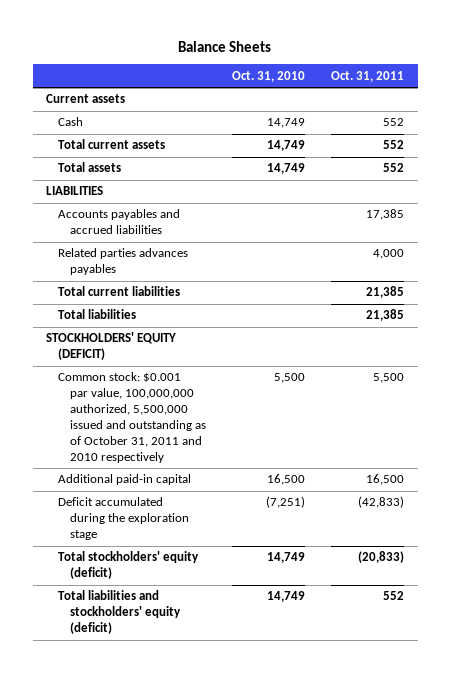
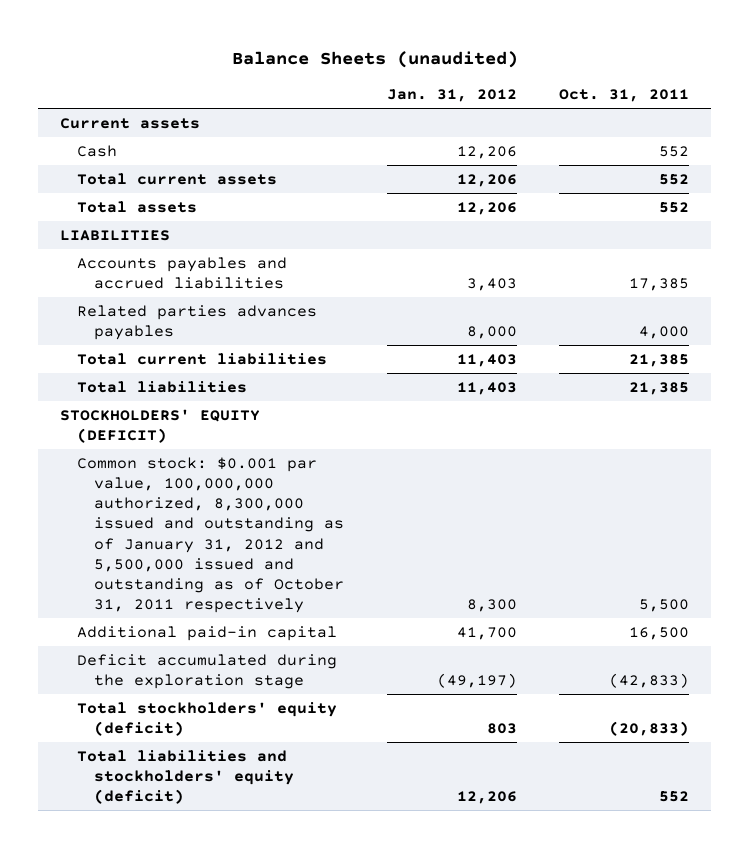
- Balance Sheets
+ Balance Sheets (unaudited)
- | Oct. 31, 2010 | Oct. 31, 2011
+ | Jan. 31, 2012 | Oct. 31, 2011
- Common stock: $0.001 par value, 100,000,000 authorized, 5,500,000 issued and outstanding as of October 31, 2011 and 2010 respectively | 5,500 | 5,500
+ Common stock: $0.001 par value, 100,000,000 authorized, 8,300,000 issued and outstanding as of January 31, 2012 and 5,500,000 issued and outstanding as of October 31, 2011 respectively | 8,300 | 5,500

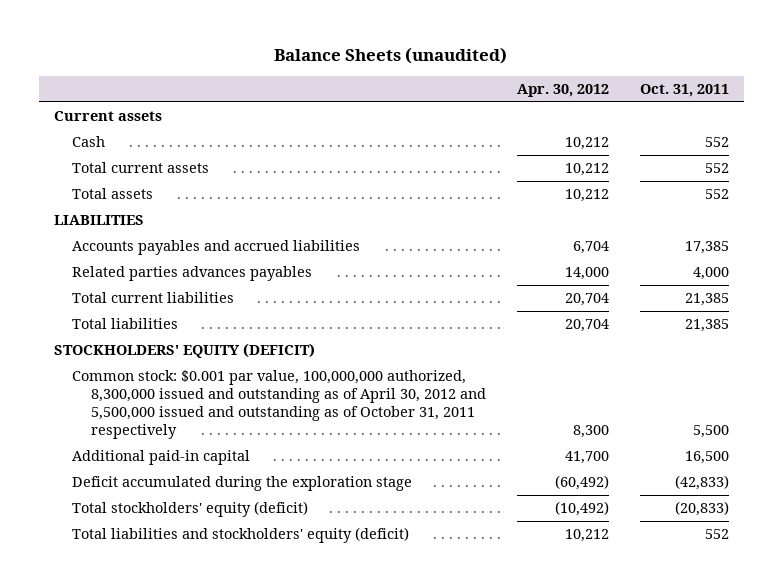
- | Jan. 31, 2012 | Oct. 31, 2011
+ | Apr. 30, 2012 | Oct. 31, 2011
- Common stock: $0.001 par value, 100,000,000 authorized, 8,300,000 issued and outstanding as of January 31, 2012 and 5,500,000 issued and outstanding as of October 31, 2011 respectively | 8,300 | 5,500
+ Common stock: $0.001 par value, 100,000,000 authorized, 8,300,000 issued and outstanding as of April 30, 2012 and 5,500,000 issued and outstanding as of October 31, 2011 respectively | 8,300 | 5,500

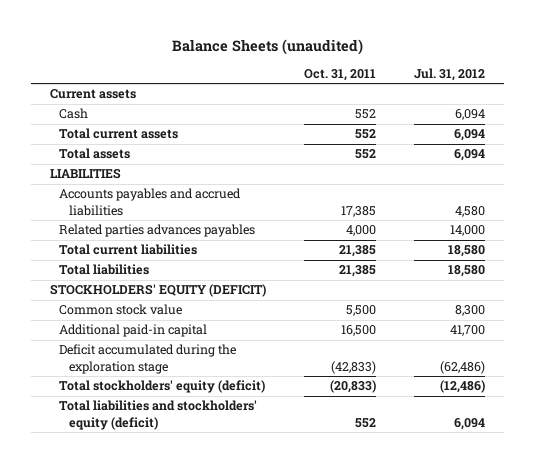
- | Apr. 30, 2012 | Oct. 31, 2011
+ | Oct. 31, 2011 | Jul. 31, 2012
- Common stock: $0.001 par value, 100,000,000 authorized, 8,300,000 issued and outstanding as of April 30, 2012 and 5,500,000 issued and outstanding as of October 31, 2011 respectively | 8,300 | 5,500
+ Common stock value | 5,500 | 8,300

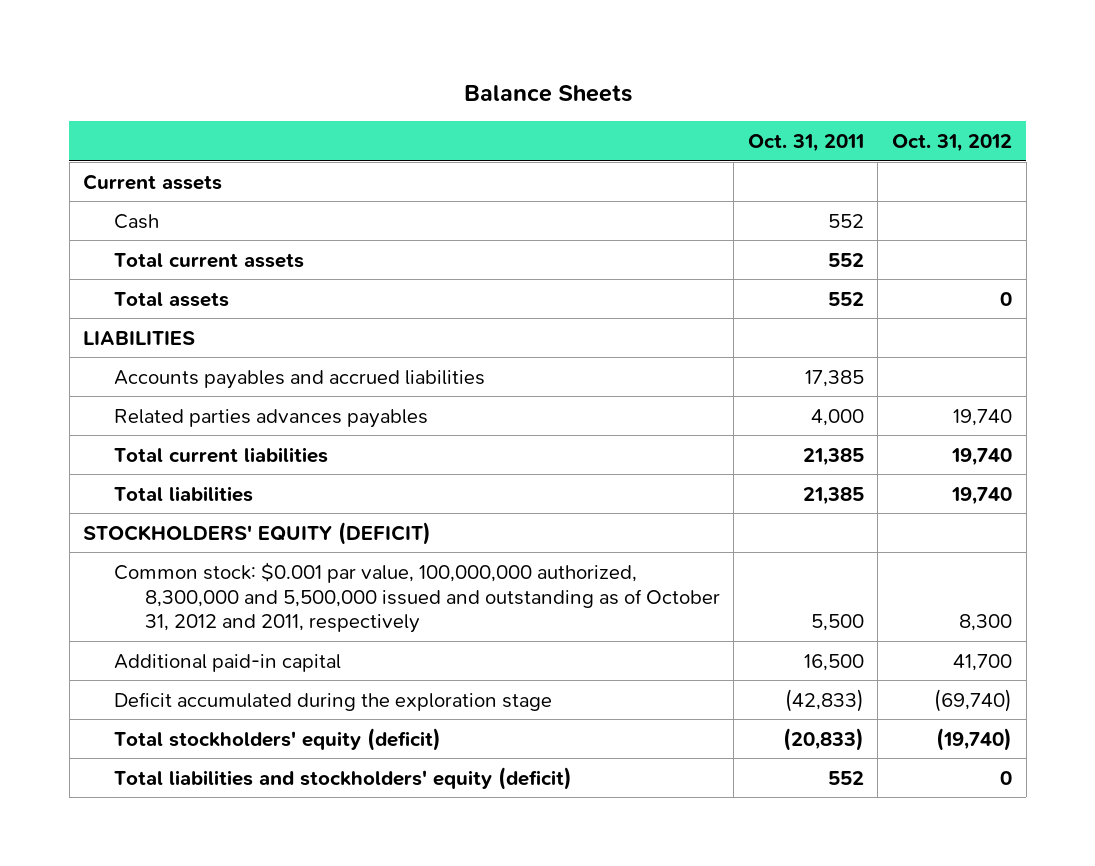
- Balance Sheets (unaudited)
+ Balance Sheets
- | Oct. 31, 2011 | Jul. 31, 2012
+ | Oct. 31, 2011 | Oct. 31, 2012
- Common stock value | 5,500 | 8,300
+ Common stock: $0.001 par value, 100,000,000 authorized, 8,300,000 and 5,500,000 issued and outstanding as of October 31, 2012 and 2011, respectively | 5,500 | 8,300

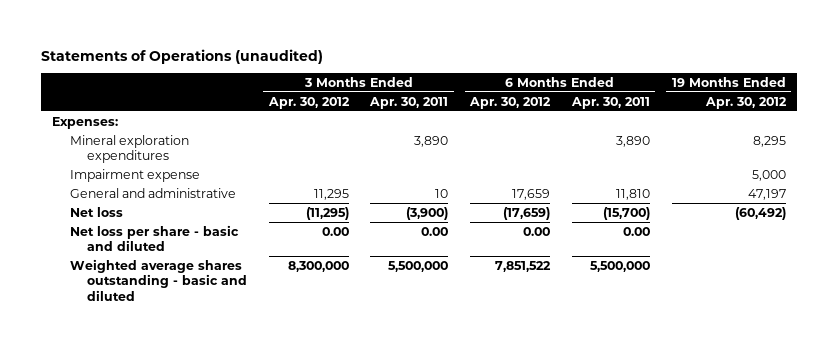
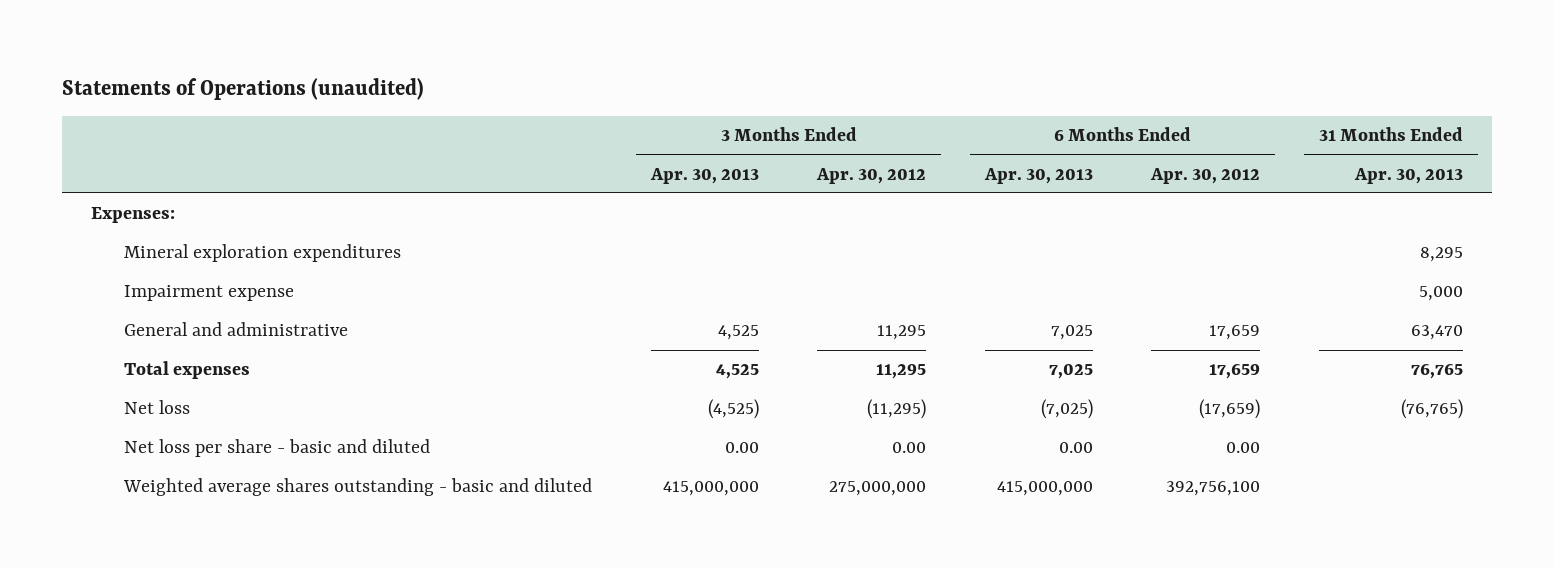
- | 3 Months Ended Apr. 30, 2012 | 3 Months Ended Apr. 30, 2011 | 6 Months Ended Apr. 30, 2012 | 6 Months Ended Apr. 30, 2011 | 19 Months Ended Apr. 30, 2012
+ | 3 Months Ended Apr. 30, 2013 | 3 Months Ended Apr. 30, 2012 | 6 Months Ended Apr. 30, 2013 | 6 Months Ended Apr. 30, 2012 | 31 Months Ended Apr. 30, 2013
+ Total expenses | 4,525 | 11,295 | 7,025 | 17,659 | 76,765
- Weighted average shares outstanding - basic and diluted | 8,300,000 | 5,500,000 | 7,851,522 | 5,500,000 |
+ Weighted average shares outstanding - basic and diluted | 415,000,000 | 275,000,000 | 415,000,000 | 392,756,100 |

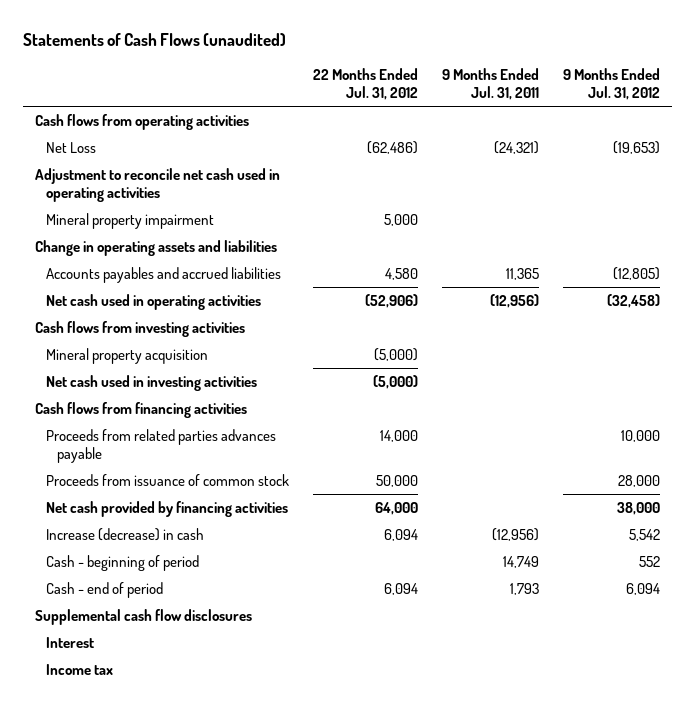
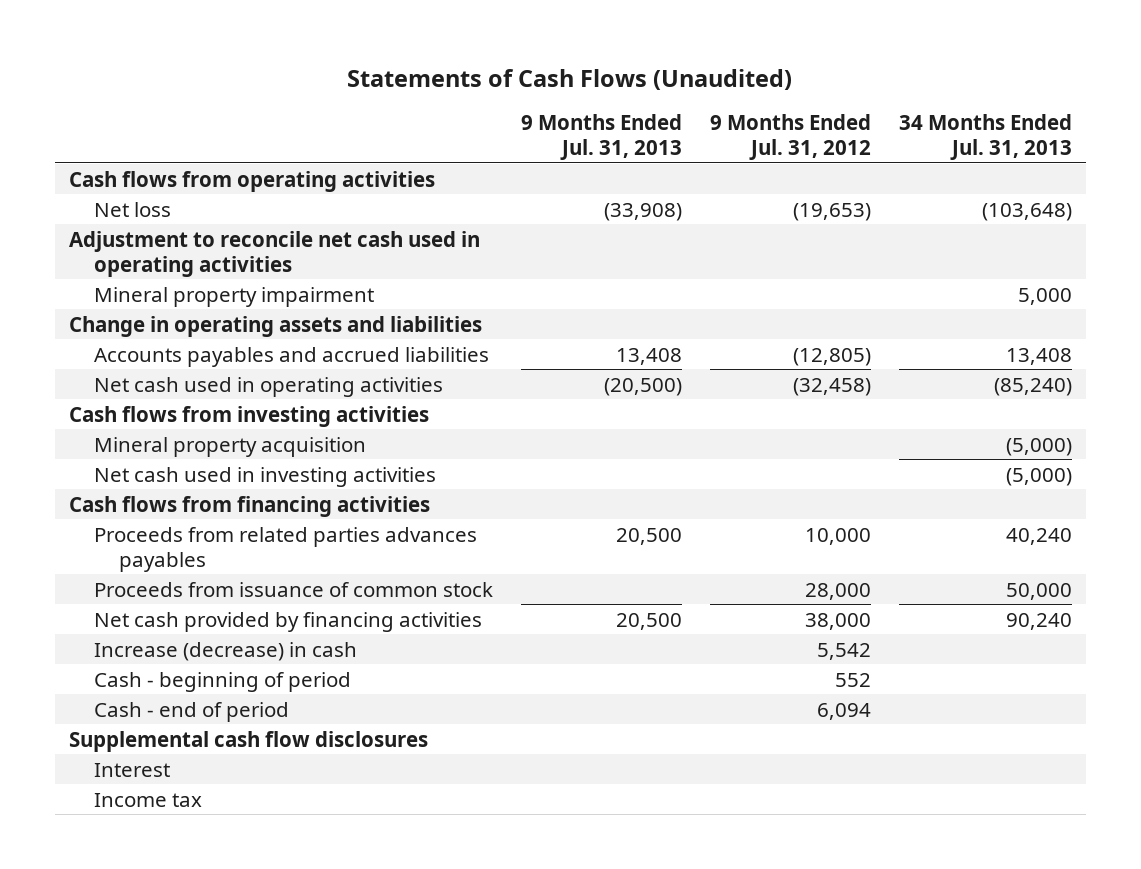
- Statements of Cash Flows (unaudited)
+ Statements of Cash Flows (Unaudited)
- | 22 Months Ended Jul. 31, 2012 | 9 Months Ended Jul. 31, 2011 | 9 Months Ended Jul. 31, 2012
+ | 9 Months Ended Jul. 31, 2013 | 9 Months Ended Jul. 31, 2012 | 34 Months Ended Jul. 31, 2013
- Net Loss | (62,486) | (24,321) | (19,653)
+ Net loss | (33,908) | (19,653) | (103,648)
- Proceeds from related parties advances payable | 14,000 | | 10,000
+ Proceeds from related parties advances payables | 20,500 | 10,000 | 40,240

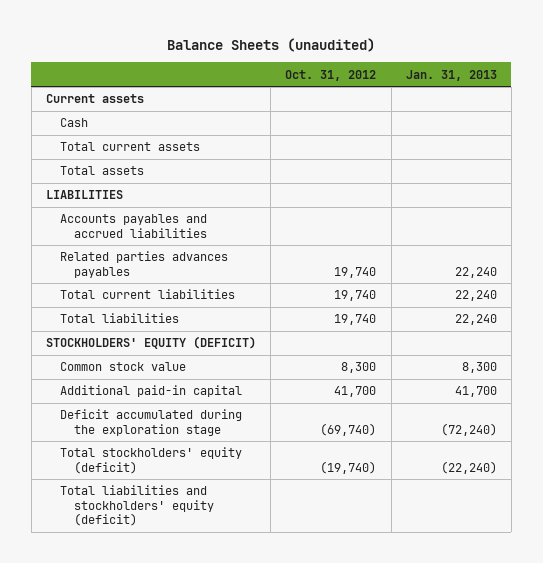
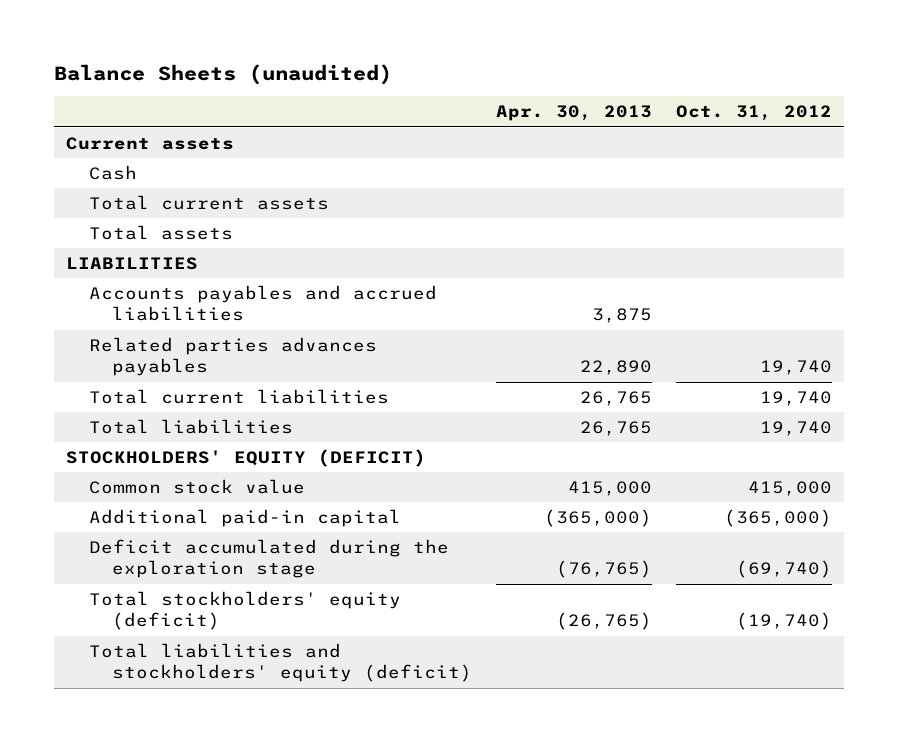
- | Oct. 31, 2012 | Jan. 31, 2013
+ | Apr. 30, 2013 | Oct. 31, 2012
- Common stock value | 8,300 | 8,300
- Additional paid-in capital | 41,700 | 41,700
+ Common stock value | 415,000 | 415,000
+ Additional paid-in capital | (365,000) | (365,000)

